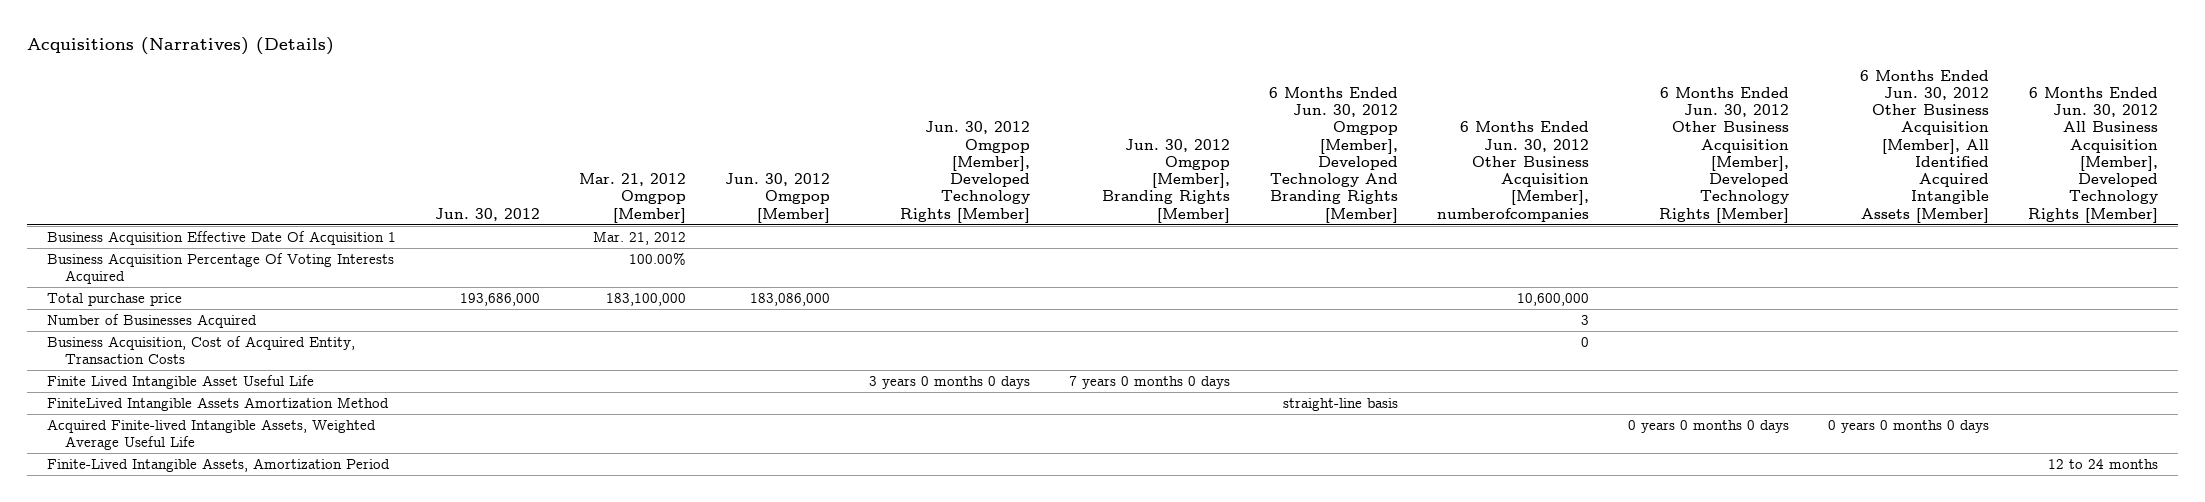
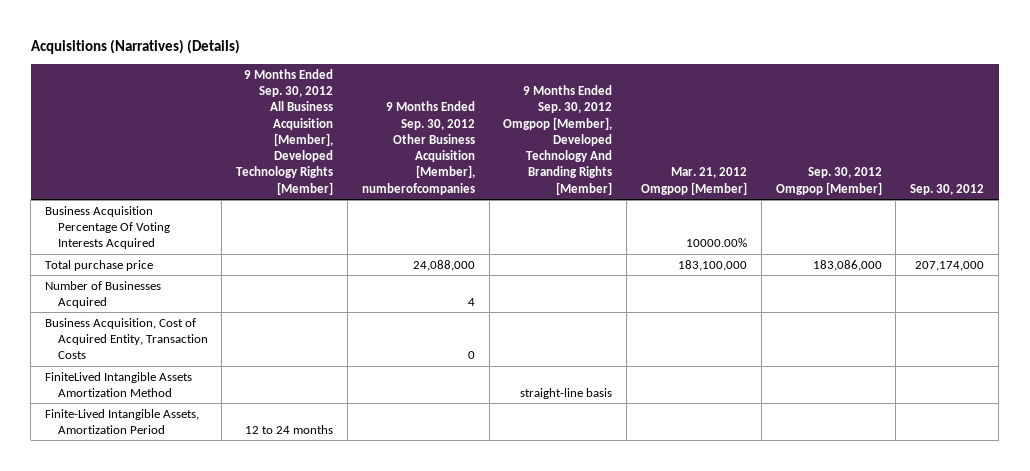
- | Jun. 30, 2012 | Mar. 21, 2012 Omgpop [Member] | Jun. 30, 2012 Omgpop [Member] | Jun. 30, 2012 Omgpop [Member], Developed Technology Rights [Member] | Jun. 30, 2012 Omgpop [Member], Branding Rights [Member] | 6 Months Ended Jun. 30, 2012 Omgpop [Member], Developed Technology And Branding Rights [Member] | 6 Months Ended Jun. 30, 2012 Other Business Acquisition [Member], numberofcompanies | 6 Months Ended Jun. 30, 2012 Other Business Acquisition [Member], Developed Technology Rights [Member] | 6 Months Ended Jun. 30, 2012 Other Business Acquisition [Member], All Identified Acquired Intangible Assets [Member] | 6 Months Ended Jun. 30, 2012 All Business Acquisition [Member], Developed Technology Rights [Member]
+ | 9 Months Ended Sep. 30, 2012 All Business Acquisition [Member], Developed Technology Rights [Member] | 9 Months Ended Sep. 30, 2012 Other Business Acquisition [Member], numberofcompanies | 9 Months Ended Sep. 30, 2012 Omgpop [Member], Developed Technology And Branding Rights [Member] | Mar. 21, 2012 Omgpop [Member] | Sep. 30, 2012 Omgpop [Member] | Sep. 30, 2012
- Business Acquisition Effective Date Of Acquisition 1 | | Mar. 21, 2012 | | | | | | | |
- Business Acquisition Percentage Of Voting Interests Acquired | | 100.00% | | | | | | | |
+ Business Acquisition Percentage Of Voting Interests Acquired | | | | 10000.00% | |
- Finite Lived Intangible Asset Useful Life | | | | 3 years 0 months 0 days | 7 years 0 months 0 days | | | | |
- Acquired Finite-lived Intangible Assets, Weighted Average Useful Life | | | | | | | | 0 years 0 months 0 days | 0 years 0 months 0 days |

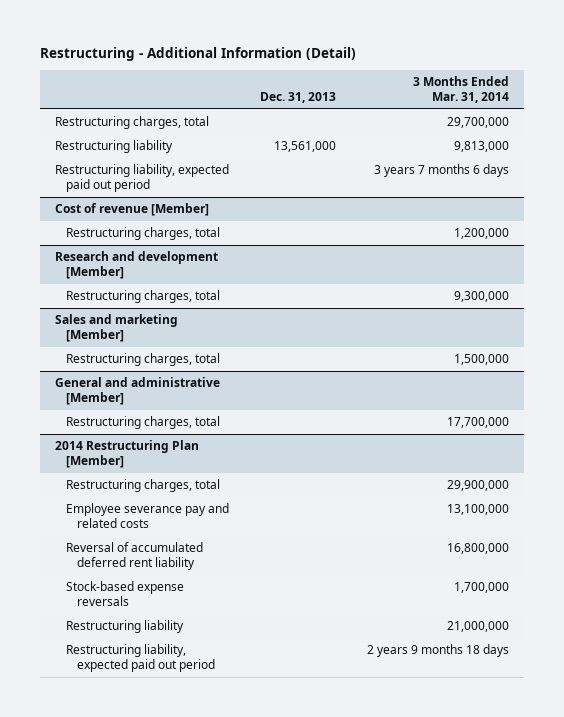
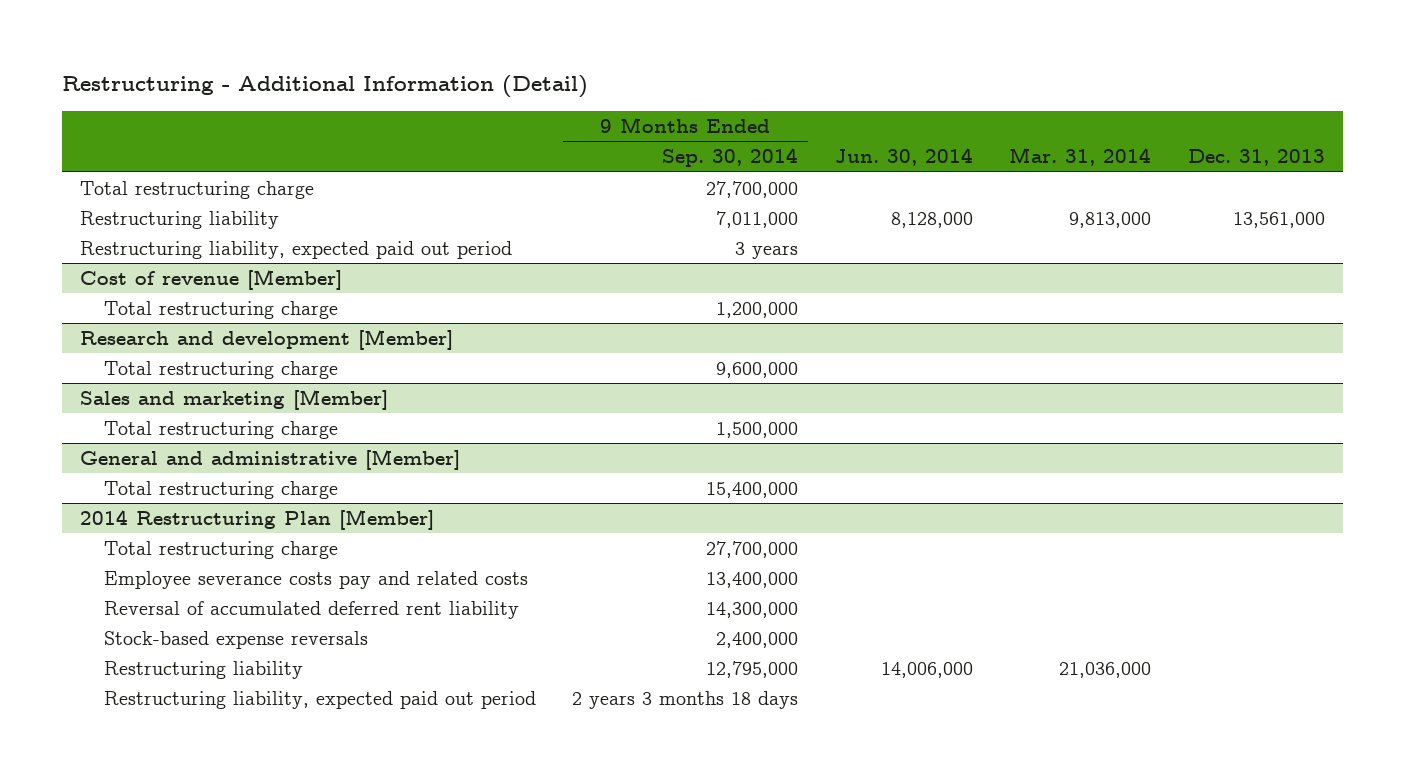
- | Dec. 31, 2013 | 3 Months Ended Mar. 31, 2014
+ | 9 Months Ended Sep. 30, 2014 | Jun. 30, 2014 | Mar. 31, 2014 | Dec. 31, 2013
- Restructuring charges, total | | 29,700,000
+ Total restructuring charge | 27,700,000 | | |
@ Cost of revenue [Member]
- Restructuring charges, total | | 1,200,000
+ Total restructuring charge | 1,200,000 | | |
@ Research and development [Member]
- Restructuring charges, total | | 9,300,000
+ Total restructuring charge | 9,600,000 | | |
@ Sales and marketing [Member]
- Restructuring charges, total | | 1,500,000
+ Total restructuring charge | 1,500,000 | | |
@ General and administrative [Member]
- Restructuring charges, total | | 17,700,000
+ Total restructuring charge | 15,400,000 | | |
@ 2014 Restructuring Plan [Member]
- Restructuring charges, total | | 29,900,000
- Employee severance pay and related costs | | 13,100,000
+ Total restructuring charge | 27,700,000 | | |
+ Employee severance costs pay and related costs | 13,400,000 | | |

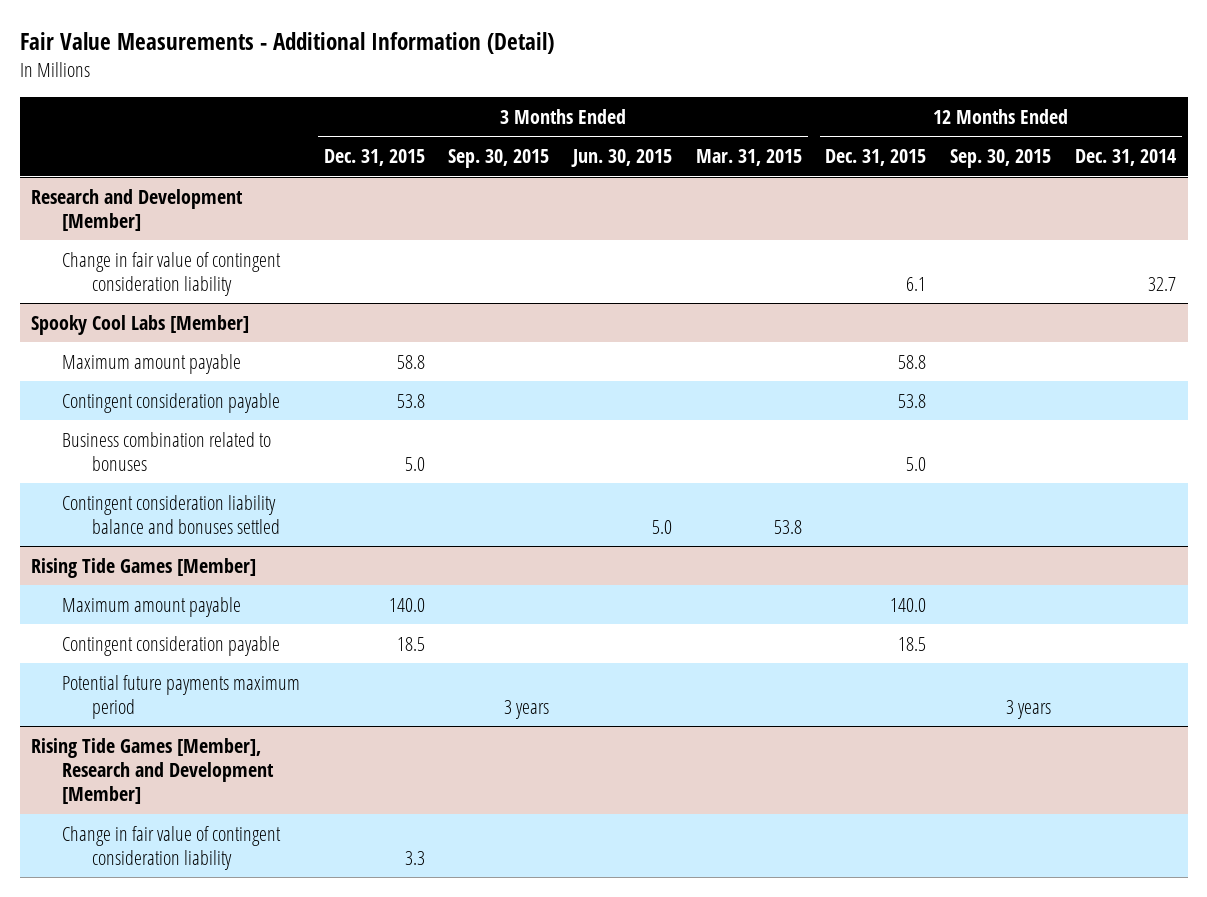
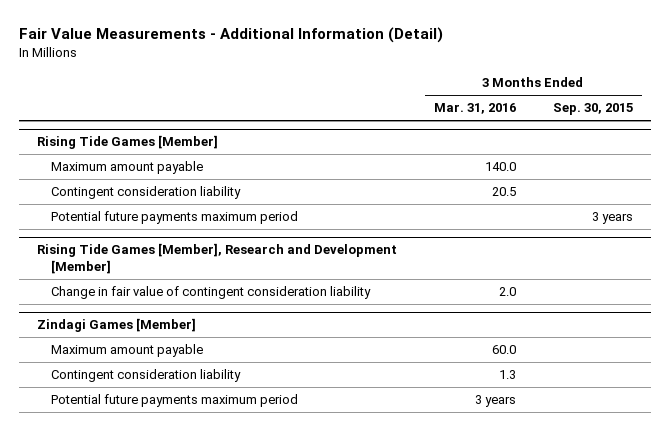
- | 3 Months Ended Dec. 31, 2015 | 3 Months Ended Sep. 30, 2015 | 3 Months Ended Jun. 30, 2015 | 3 Months Ended Mar. 31, 2015 | 12 Months Ended Dec. 31, 2015 | 12 Months Ended Sep. 30, 2015 | 12 Months Ended Dec. 31, 2014
+ | 3 Months Ended Mar. 31, 2016 | 3 Months Ended Sep. 30, 2015
- Research and Development [Member]
- Change in fair value of contingent consideration liability | | | | | 6.1 | | 32.7
- Spooky Cool Labs [Member]
- Maximum amount payable | 58.8 | | | | 58.8 | |
- Contingent consideration payable | 53.8 | | | | 53.8 | |
- Business combination related to bonuses | 5.0 | | | | 5.0 | |
- Contingent consideration liability balance and bonuses settled | | | 5.0 | 53.8 | | |
@ Rising Tide Games [Member]
- Contingent consideration payable | 18.5 | | | | 18.5 | |
+ Contingent consideration liability | 20.5 |
+ Zindagi Games [Member]
+ Maximum amount payable | 60.0 |
+ Contingent consideration liability | 1.3 |
+ Potential future payments maximum period | 3 years |

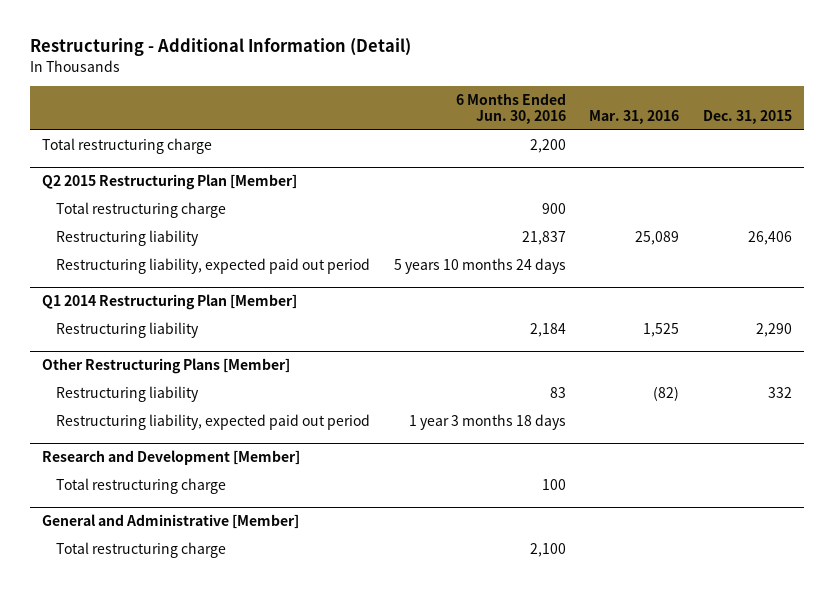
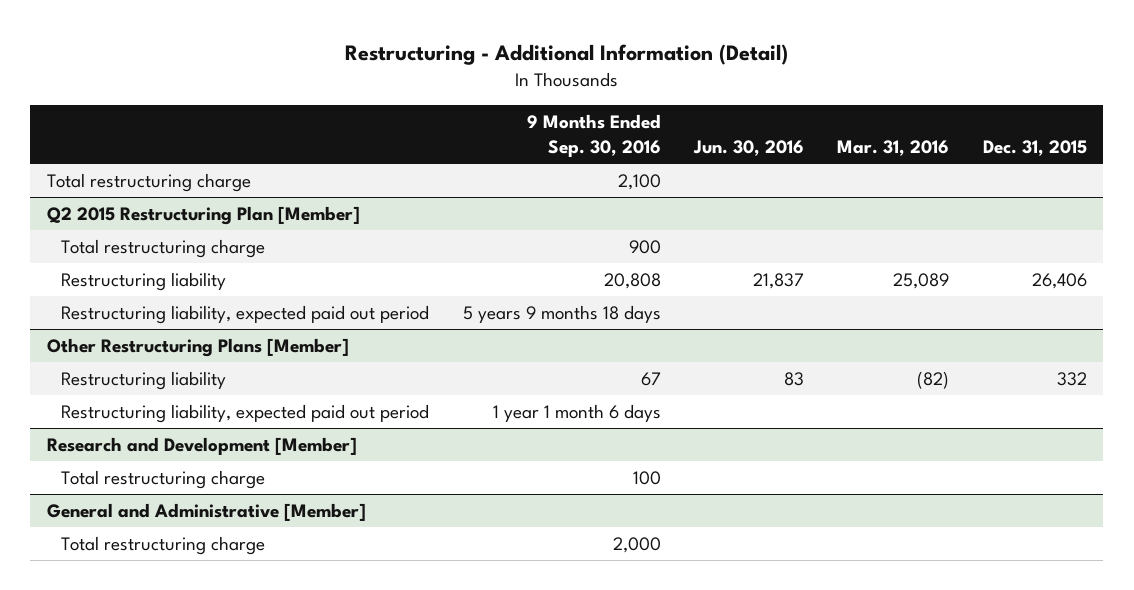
- | 6 Months Ended Jun. 30, 2016 | Mar. 31, 2016 | Dec. 31, 2015
+ | 9 Months Ended Sep. 30, 2016 | Jun. 30, 2016 | Mar. 31, 2016 | Dec. 31, 2015
- Q1 2014 Restructuring Plan [Member]
- Restructuring liability | 2,184 | 1,525 | 2,290

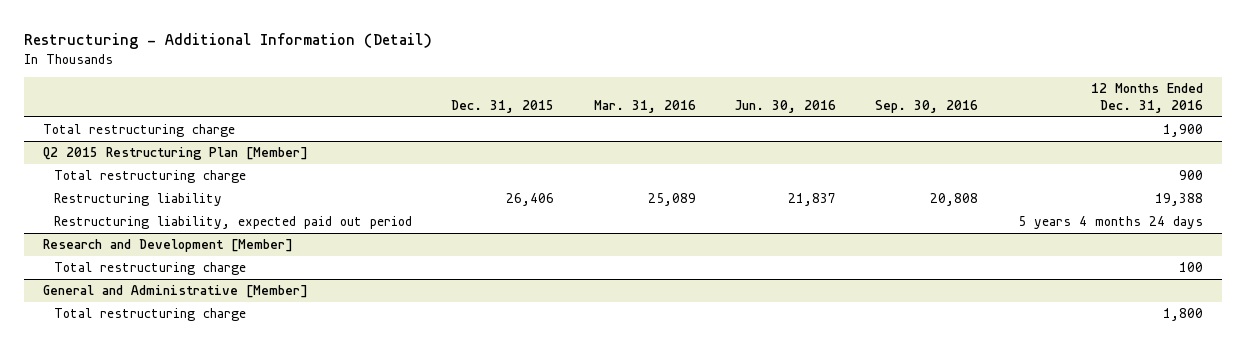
- | 9 Months Ended Sep. 30, 2016 | Jun. 30, 2016 | Mar. 31, 2016 | Dec. 31, 2015
+ | Dec. 31, 2015 | Mar. 31, 2016 | Jun. 30, 2016 | Sep. 30, 2016 | 12 Months Ended Dec. 31, 2016
- Other Restructuring Plans [Member]
- Restructuring liability | 67 | 83 | (82) | 332
- Restructuring liability, expected paid out period | 1 year 1 month 6 days | | |

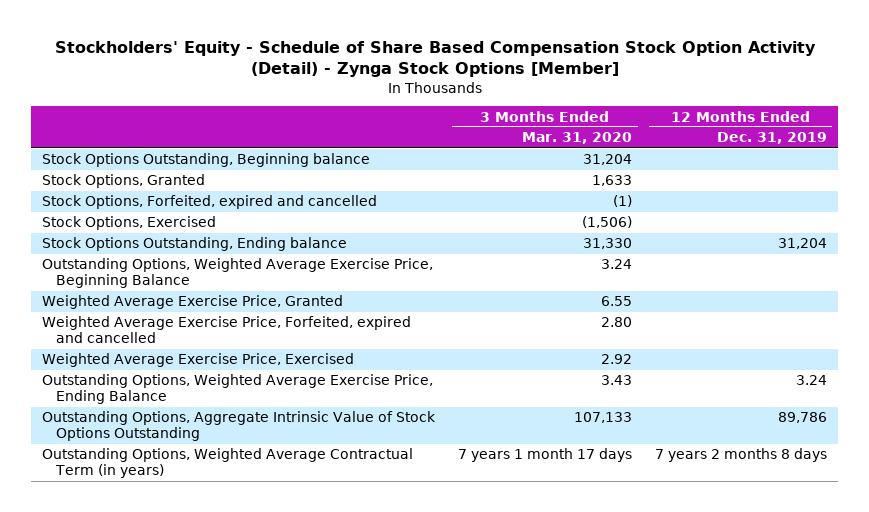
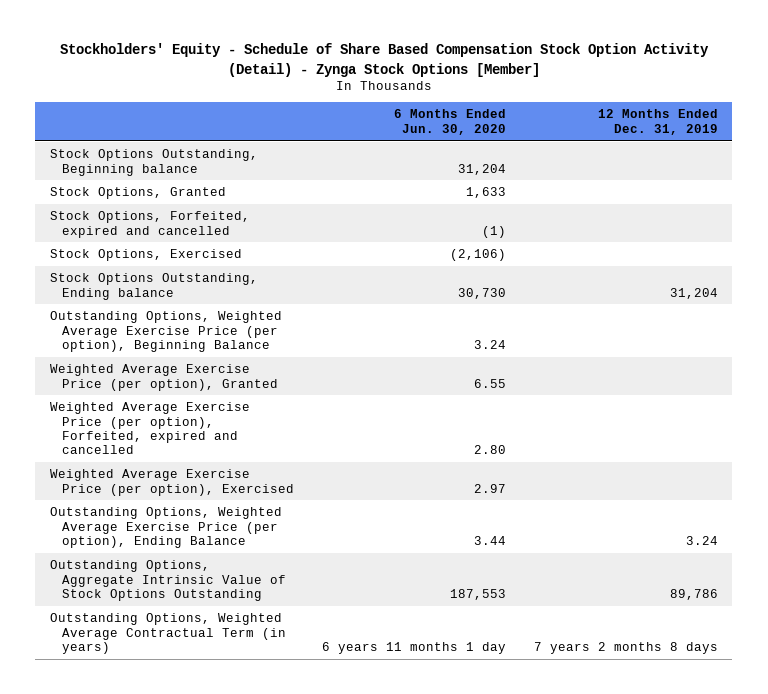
- | 3 Months Ended Mar. 31, 2020 | 12 Months Ended Dec. 31, 2019
+ | 6 Months Ended Jun. 30, 2020 | 12 Months Ended Dec. 31, 2019
- Outstanding Options, Weighted Average Exercise Price, Beginning Balance | 3.24 |
- Weighted Average Exercise Price, Granted | 6.55 |
- Weighted Average Exercise Price, Forfeited, expired and cancelled | 2.80 |
- Weighted Average Exercise Price, Exercised | 2.92 |
- Outstanding Options, Weighted Average Exercise Price, Ending Balance | 3.43 | 3.24
+ Outstanding Options, Weighted Average Exercise Price (per option), Beginning Balance | 3.24 |
+ Weighted Average Exercise Price (per option), Granted | 6.55 |
+ Weighted Average Exercise Price (per option), Forfeited, expired and cancelled | 2.80 |
+ Weighted Average Exercise Price (per option), Exercised | 2.97 |
+ Outstanding Options, Weighted Average Exercise Price (per option), Ending Balance | 3.44 | 3.24

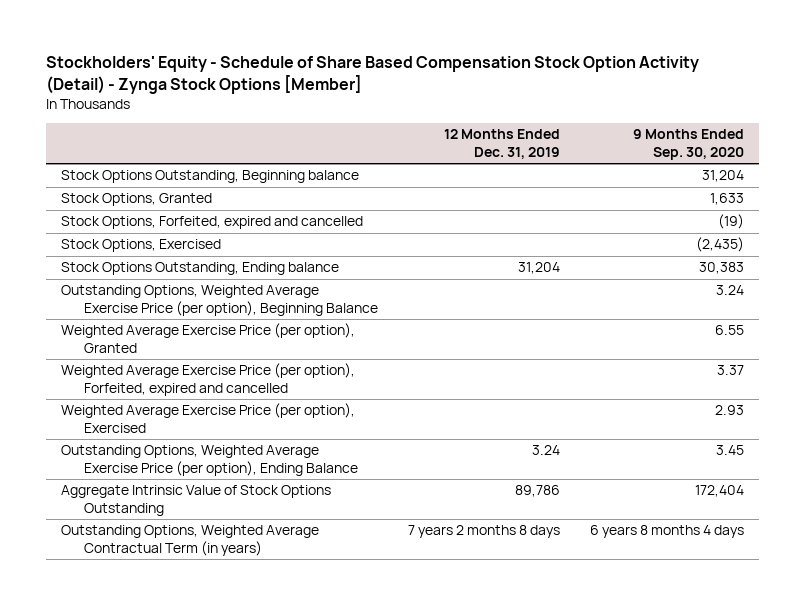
- | 6 Months Ended Jun. 30, 2020 | 12 Months Ended Dec. 31, 2019
+ | 12 Months Ended Dec. 31, 2019 | 9 Months Ended Sep. 30, 2020
- Outstanding Options, Aggregate Intrinsic Value of Stock Options Outstanding | 187,553 | 89,786
+ Aggregate Intrinsic Value of Stock Options Outstanding | 89,786 | 172,404

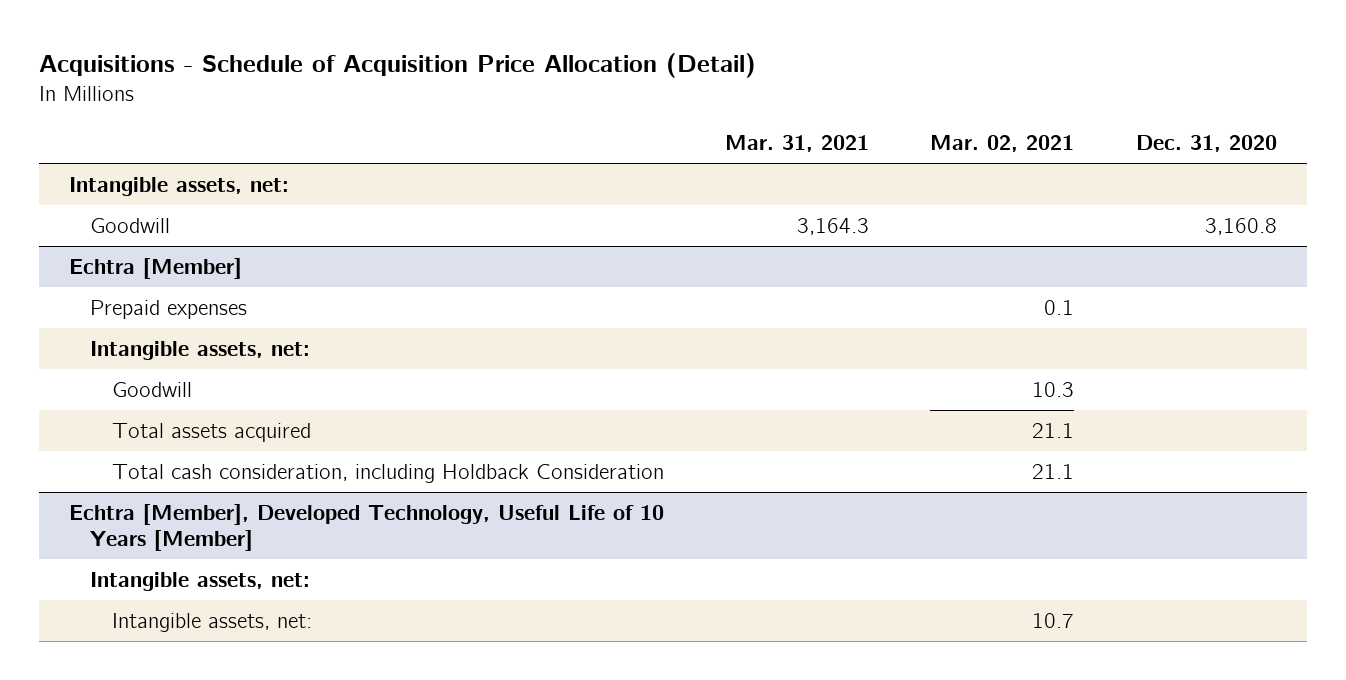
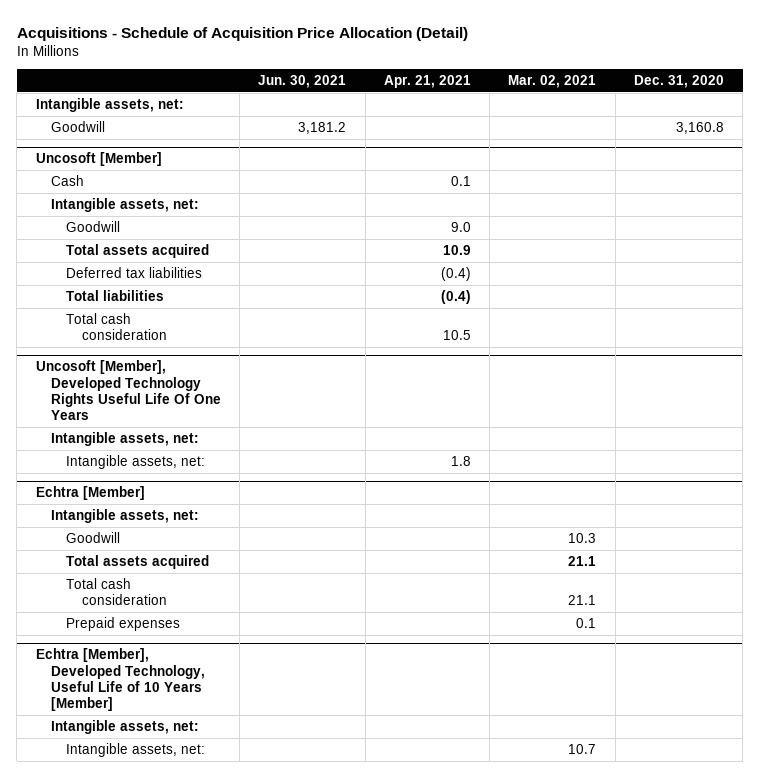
- | Mar. 31, 2021 | Mar. 02, 2021 | Dec. 31, 2020
+ | Jun. 30, 2021 | Apr. 21, 2021 | Mar. 02, 2021 | Dec. 31, 2020
+ Uncosoft [Member]
+ Cash | | 0.1 | |
+ Intangible assets, net:
+ Goodwill | | 9.0 | |
+ Total assets acquired | | 10.9 | |
+ Deferred tax liabilities | | (0.4) | |
+ Total liabilities | | (0.4) | |
+ Total cash consideration | | 10.5 | |
+ Uncosoft [Member], Developed Technology Rights Useful Life Of One Years
+ Intangible assets, net:
+ Intangible assets, net: | | 1.8 | |
@ Echtra [Member]
- Total cash consideration, including Holdback Consideration | | 21.1 |
+ Total cash consideration | | | 21.1 |
moved down: Prepaid expenses | | | 0.1 |

